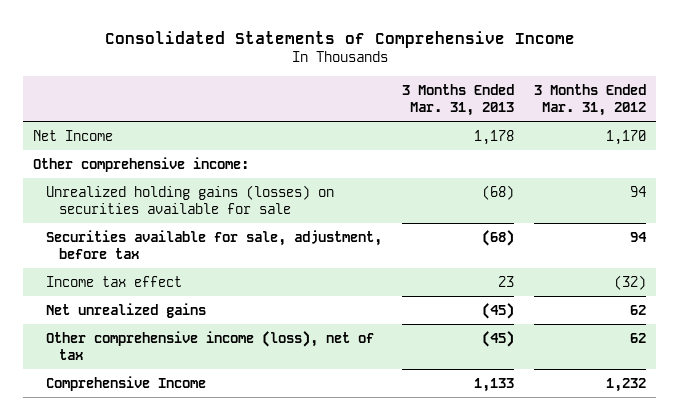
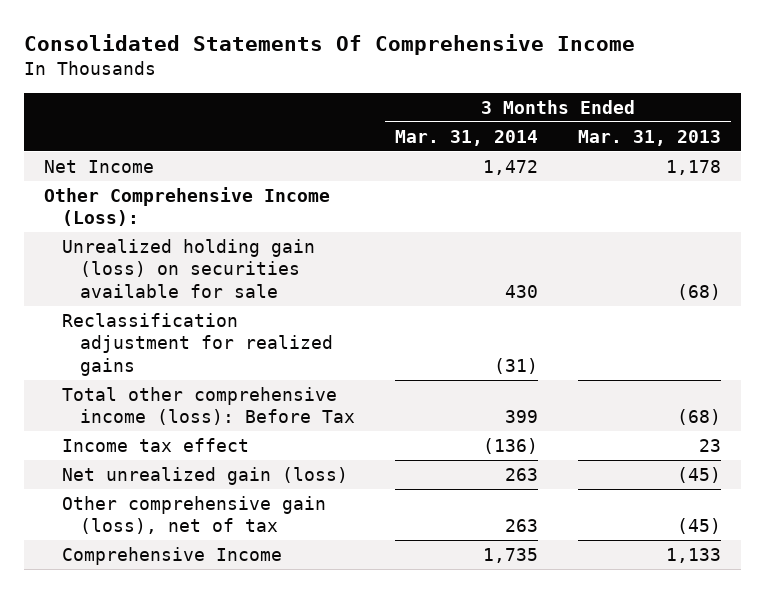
- Consolidated Statements of Comprehensive Income
+ Consolidated Statements Of Comprehensive Income
- | 3 Months Ended Mar. 31, 2013 | 3 Months Ended Mar. 31, 2012
+ | 3 Months Ended Mar. 31, 2014 | 3 Months Ended Mar. 31, 2013
- Other comprehensive income:
- Unrealized holding gains (losses) on securities available for sale | (68) | 94
- Securities available for sale, adjustment, before tax | (68) | 94
+ Other Comprehensive Income (Loss):
+ Unrealized holding gain (loss) on securities available for sale | 430 | (68)
+ Reclassification adjustment for realized gains | (31) |
+ Total other comprehensive income (loss): Before Tax | 399 | (68)
- Net unrealized gains | (45) | 62
- Other comprehensive income (loss), net of tax | (45) | 62
+ Net unrealized gain (loss) | 263 | (45)
+ Other comprehensive gain (loss), net of tax | 263 | (45)

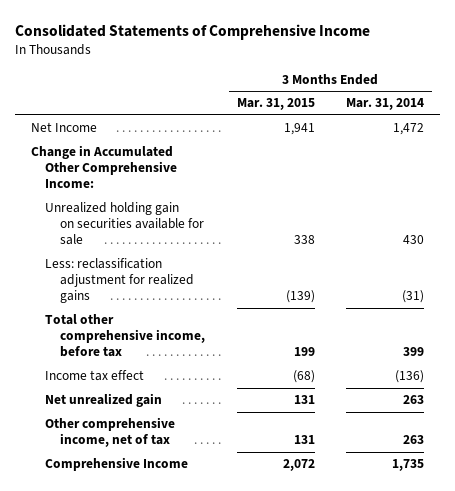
- Consolidated Statements Of Comprehensive Income
+ Consolidated Statements of Comprehensive Income
- | 3 Months Ended Mar. 31, 2014 | 3 Months Ended Mar. 31, 2013
+ | 3 Months Ended Mar. 31, 2015 | 3 Months Ended Mar. 31, 2014
- Other Comprehensive Income (Loss):
- Unrealized holding gain (loss) on securities available for sale | 430 | (68)
- Reclassification adjustment for realized gains | (31) |
- Total other comprehensive income (loss): Before Tax | 399 | (68)
+ Change in Accumulated Other Comprehensive Income:
+ Unrealized holding gain on securities available for sale | 338 | 430
+ Less: reclassification adjustment for realized gains | (139) | (31)
+ Total other comprehensive income, before tax | 199 | 399
- Net unrealized gain (loss) | 263 | (45)
- Other comprehensive gain (loss), net of tax | 263 | (45)
+ Net unrealized gain | 131 | 263
+ Other comprehensive income, net of tax | 131 | 263

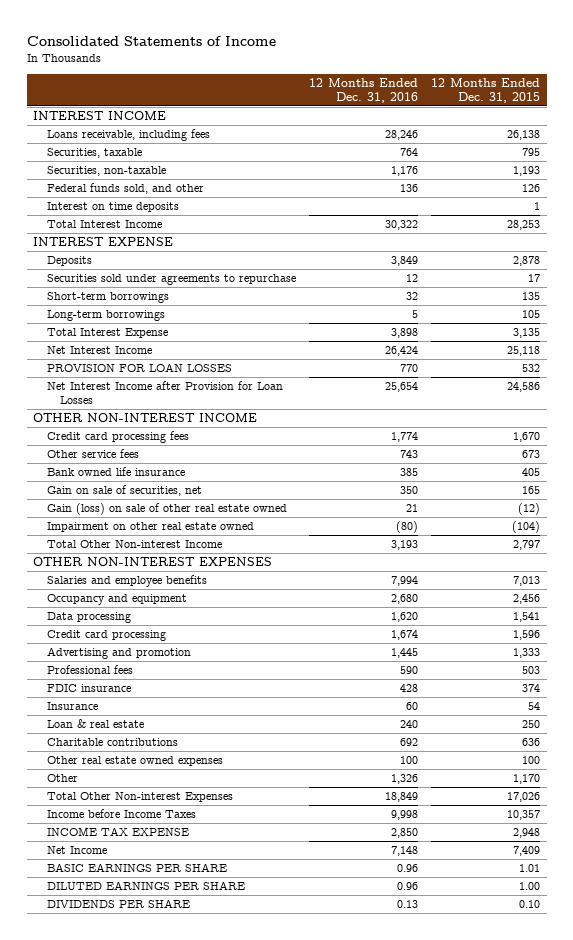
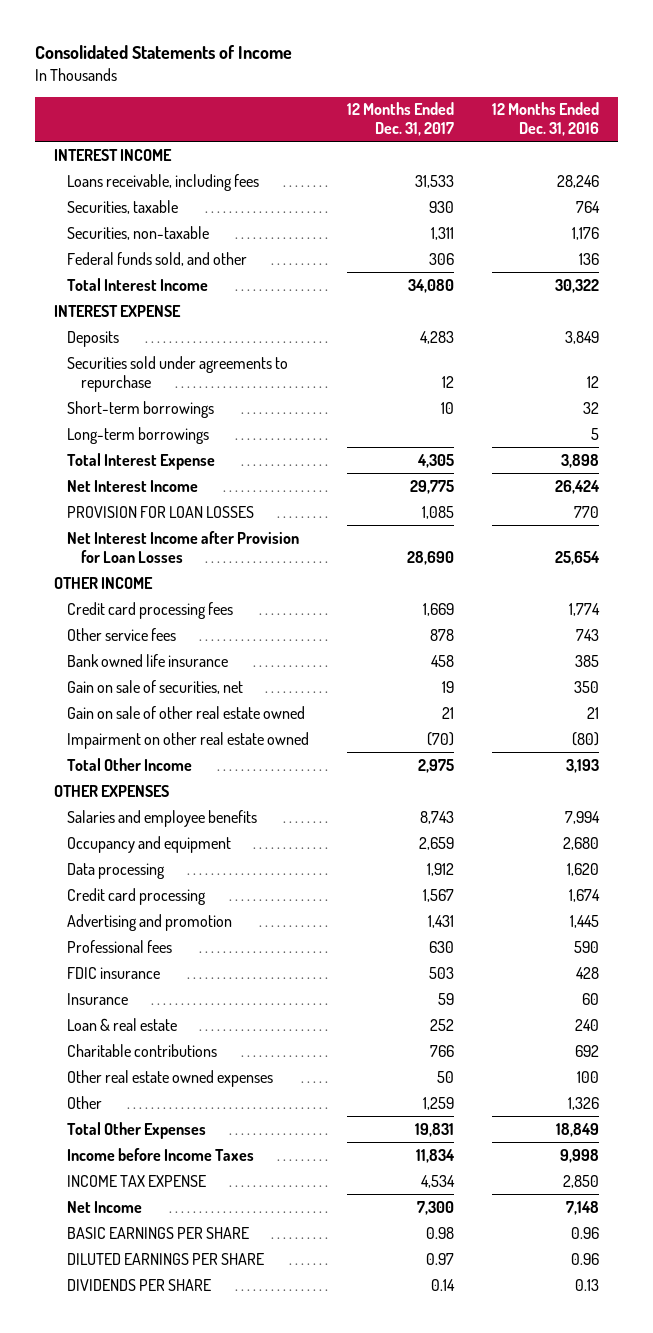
- | 12 Months Ended Dec. 31, 2016 | 12 Months Ended Dec. 31, 2015
+ | 12 Months Ended Dec. 31, 2017 | 12 Months Ended Dec. 31, 2016
- Interest on time deposits | | 1
- OTHER NON-INTEREST INCOME
+ OTHER INCOME
- Gain (loss) on sale of other real estate owned | 21 | (12)
+ Gain on sale of other real estate owned | 21 | 21
- Total Other Non-interest Income | 3,193 | 2,797
- OTHER NON-INTEREST EXPENSES
+ Total Other Income | 2,975 | 3,193
+ OTHER EXPENSES
- Total Other Non-interest Expenses | 18,849 | 17,026
+ Total Other Expenses | 19,831 | 18,849

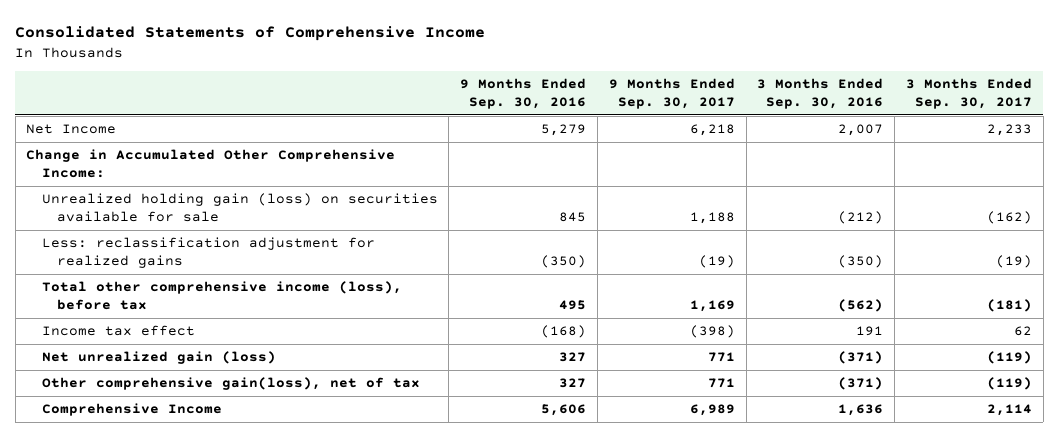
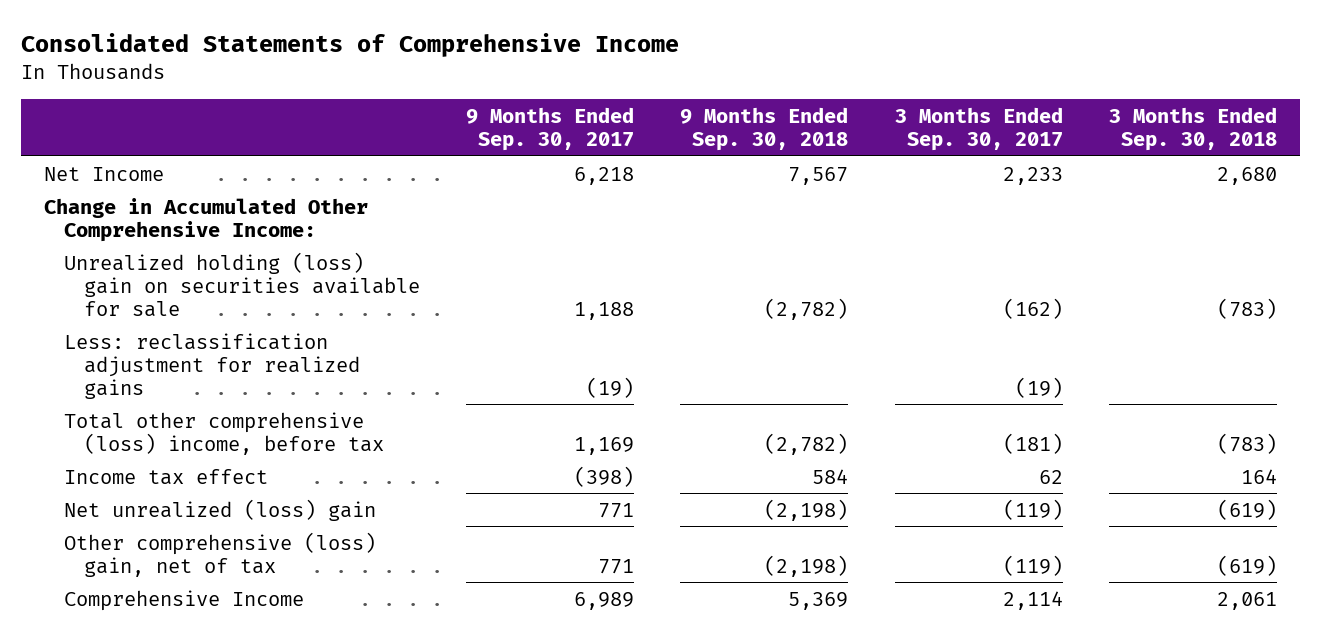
- | 9 Months Ended Sep. 30, 2016 | 9 Months Ended Sep. 30, 2017 | 3 Months Ended Sep. 30, 2016 | 3 Months Ended Sep. 30, 2017
+ | 9 Months Ended Sep. 30, 2017 | 9 Months Ended Sep. 30, 2018 | 3 Months Ended Sep. 30, 2017 | 3 Months Ended Sep. 30, 2018
- Unrealized holding gain (loss) on securities available for sale | 845 | 1,188 | (212) | (162)
+ Unrealized holding (loss) gain on securities available for sale | 1,188 | (2,782) | (162) | (783)
- Total other comprehensive income (loss), before tax | 495 | 1,169 | (562) | (181)
+ Total other comprehensive (loss) income, before tax | 1,169 | (2,782) | (181) | (783)
- Net unrealized gain (loss) | 327 | 771 | (371) | (119)
- Other comprehensive gain(loss), net of tax | 327 | 771 | (371) | (119)
+ Net unrealized (loss) gain | 771 | (2,198) | (119) | (619)
+ Other comprehensive (loss) gain, net of tax | 771 | (2,198) | (119) | (619)

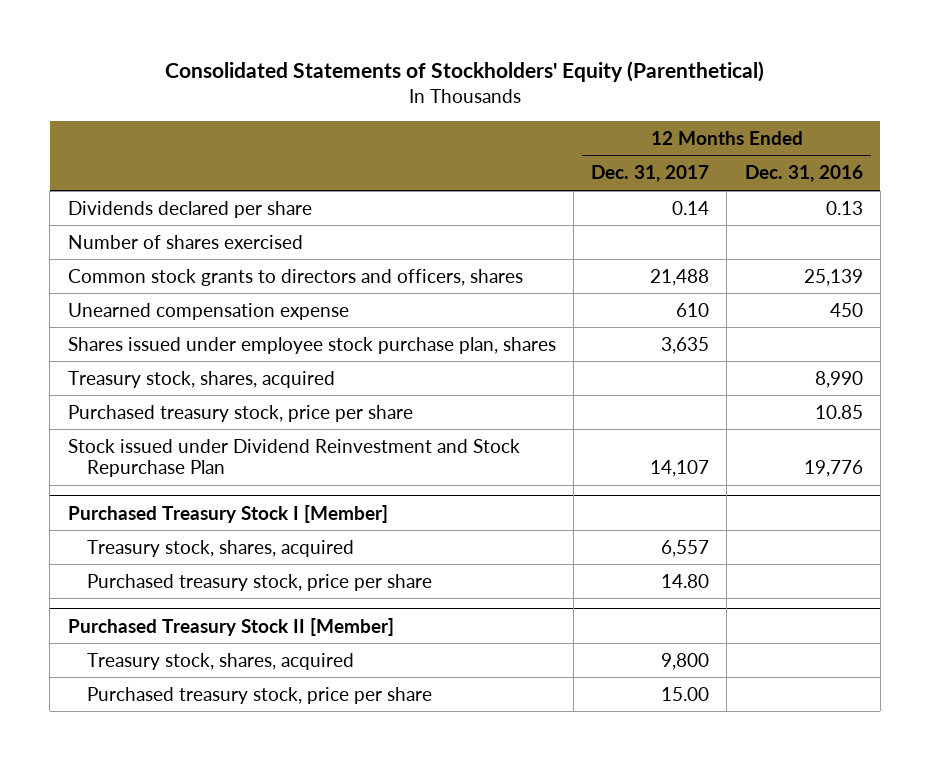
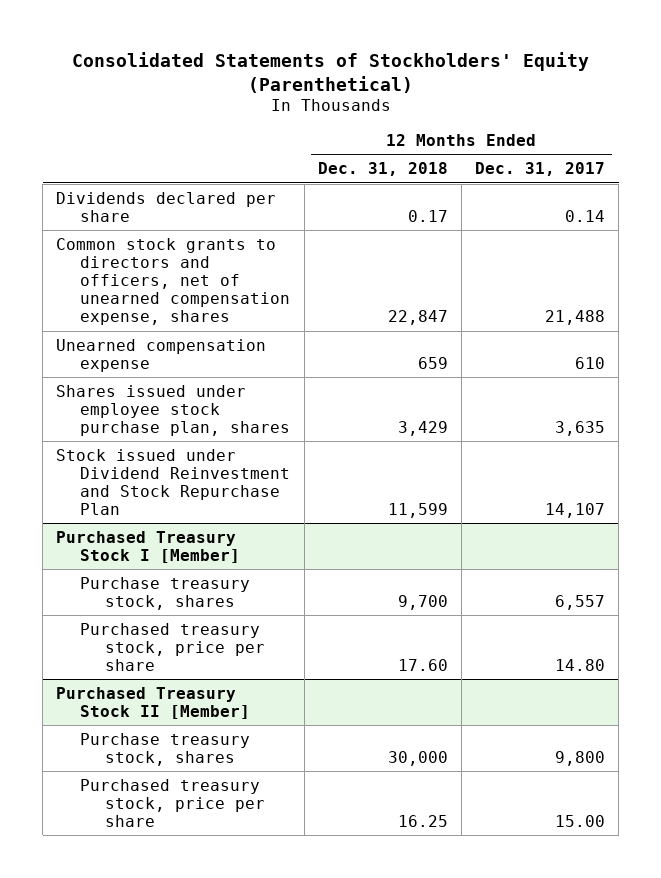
- | 12 Months Ended Dec. 31, 2017 | 12 Months Ended Dec. 31, 2016
+ | 12 Months Ended Dec. 31, 2018 | 12 Months Ended Dec. 31, 2017
- Number of shares exercised
- Common stock grants to directors and officers, shares | 21,488 | 25,139
+ Common stock grants to directors and officers, net of unearned compensation expense, shares | 22,847 | 21,488
- Treasury stock, shares, acquired | | 8,990
- Purchased treasury stock, price per share | | 10.85
@ Purchased Treasury Stock I [Member]
- Treasury stock, shares, acquired | 6,557 |
+ Purchase treasury stock, shares | 9,700 | 6,557
@ Purchased Treasury Stock II [Member]
- Treasury stock, shares, acquired | 9,800 |
+ Purchase treasury stock, shares | 30,000 | 9,800

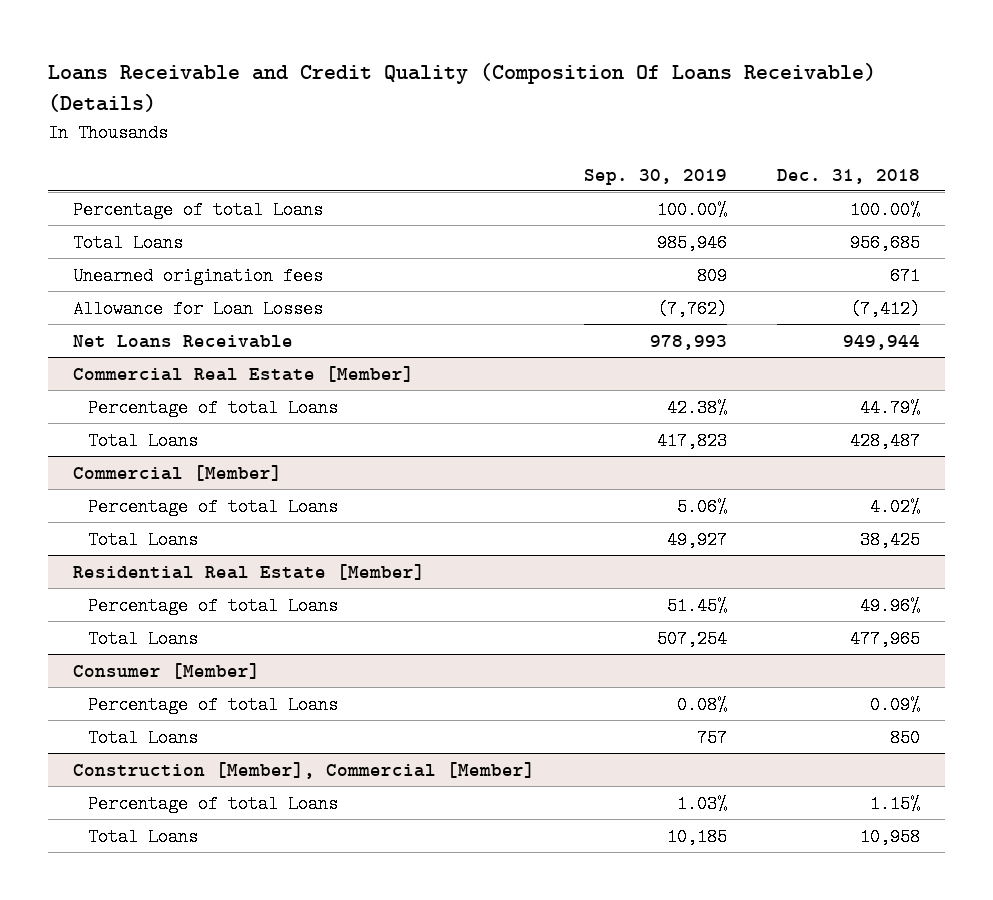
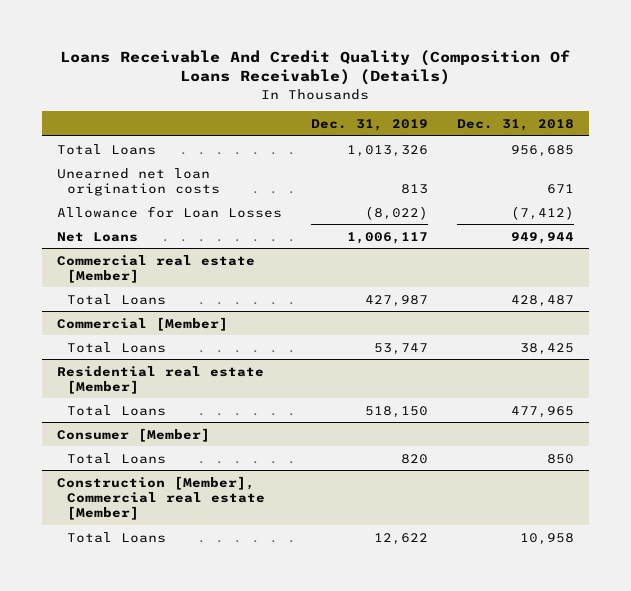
- Loans Receivable and Credit Quality (Composition Of Loans Receivable) (Details)
+ Loans Receivable And Credit Quality (Composition Of Loans Receivable) (Details)
- | Sep. 30, 2019 | Dec. 31, 2018
+ | Dec. 31, 2019 | Dec. 31, 2018
- Percentage of total Loans | 100.00% | 100.00%
- Unearned origination fees | 809 | 671
+ Unearned net loan origination costs | 813 | 671
- Net Loans Receivable | 978,993 | 949,944
- Commercial Real Estate [Member]
- Percentage of total Loans | 42.38% | 44.79%
+ Net Loans | 1,006,117 | 949,944
+ Commercial real estate [Member]
@ Commercial [Member]
- Percentage of total Loans | 5.06% | 4.02%
- Residential Real Estate [Member]
- Percentage of total Loans | 51.45% | 49.96%
+ Residential real estate [Member]
@ Consumer [Member]
- Percentage of total Loans | 0.08% | 0.09%
- Construction [Member], Commercial [Member]
- Percentage of total Loans | 1.03% | 1.15%
+ Construction [Member], Commercial real estate [Member]

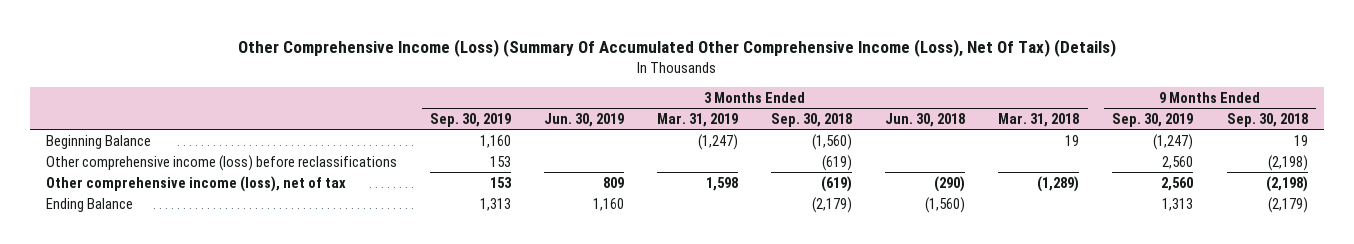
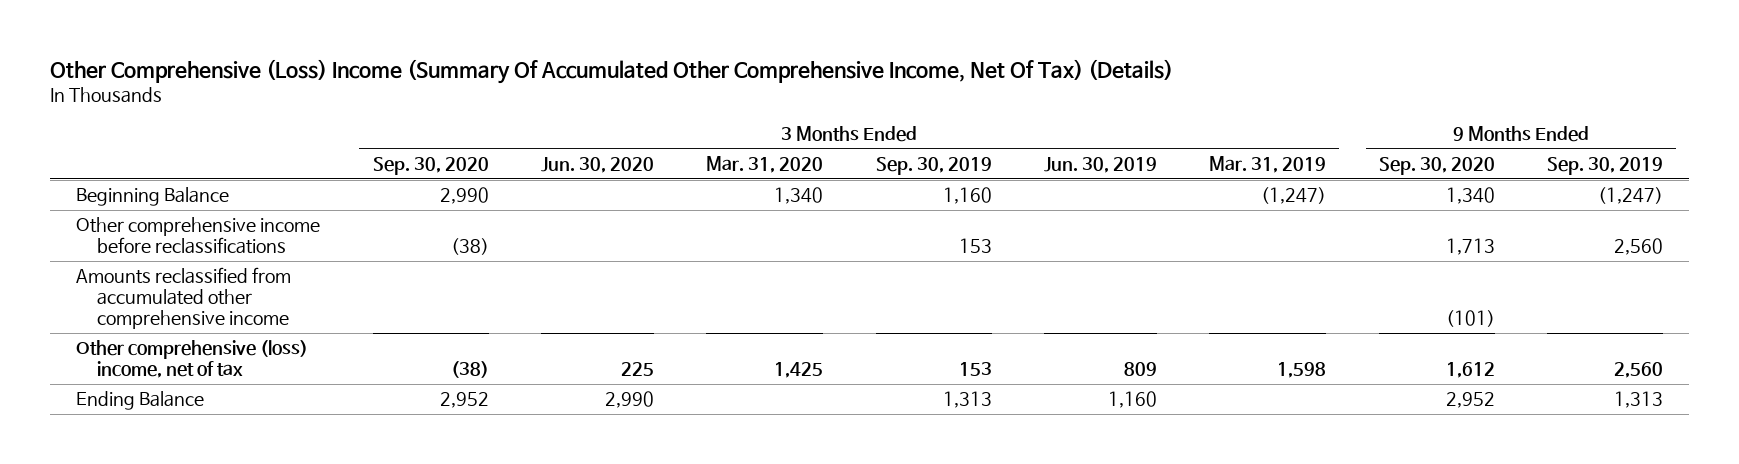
- Other Comprehensive Income (Loss) (Summary Of Accumulated Other Comprehensive Income (Loss), Net Of Tax) (Details)
+ Other Comprehensive (Loss) Income (Summary Of Accumulated Other Comprehensive Income, Net Of Tax) (Details)
- | 3 Months Ended Sep. 30, 2019 | 3 Months Ended Jun. 30, 2019 | 3 Months Ended Mar. 31, 2019 | 3 Months Ended Sep. 30, 2018 | 3 Months Ended Jun. 30, 2018 | 3 Months Ended Mar. 31, 2018 | 9 Months Ended Sep. 30, 2019 | 9 Months Ended Sep. 30, 2018
+ | 3 Months Ended Sep. 30, 2020 | 3 Months Ended Jun. 30, 2020 | 3 Months Ended Mar. 31, 2020 | 3 Months Ended Sep. 30, 2019 | 3 Months Ended Jun. 30, 2019 | 3 Months Ended Mar. 31, 2019 | 9 Months Ended Sep. 30, 2020 | 9 Months Ended Sep. 30, 2019
- Other comprehensive income (loss) before reclassifications | 153 | | | (619) | | | 2,560 | (2,198)
- Other comprehensive income (loss), net of tax | 153 | 809 | 1,598 | (619) | (290) | (1,289) | 2,560 | (2,198)
+ Other comprehensive income before reclassifications | (38) | | | 153 | | | 1,713 | 2,560
+ Amounts reclassified from accumulated other comprehensive income | | | | | | | (101) |
+ Other comprehensive (loss) income, net of tax | (38) | 225 | 1,425 | 153 | 809 | 1,598 | 1,612 | 2,560

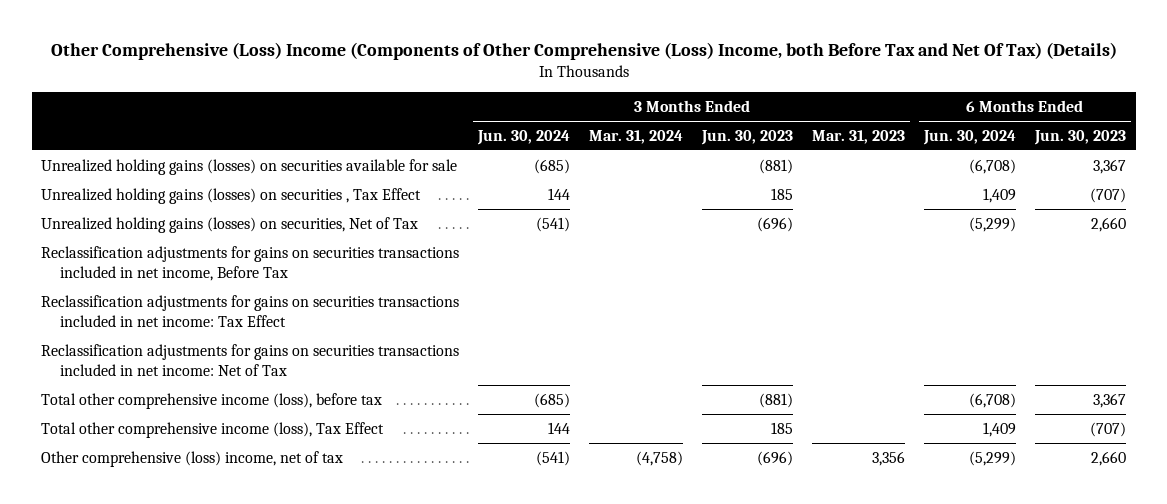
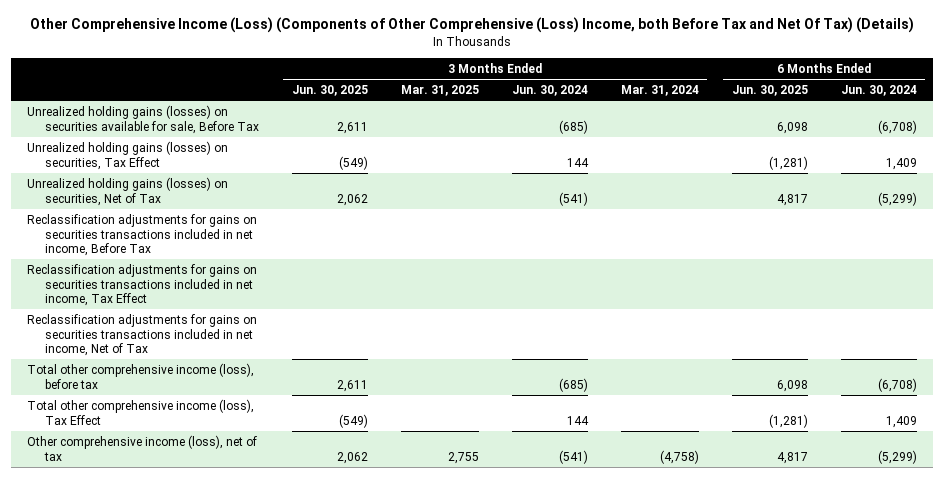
- Other Comprehensive (Loss) Income (Components of Other Comprehensive (Loss) Income, both Before Tax and Net Of Tax) (Details)
+ Other Comprehensive Income (Loss) (Components of Other Comprehensive (Loss) Income, both Before Tax and Net Of Tax) (Details)
- | 3 Months Ended Jun. 30, 2024 | 3 Months Ended Mar. 31, 2024 | 3 Months Ended Jun. 30, 2023 | 3 Months Ended Mar. 31, 2023 | 6 Months Ended Jun. 30, 2024 | 6 Months Ended Jun. 30, 2023
+ | 3 Months Ended Jun. 30, 2025 | 3 Months Ended Mar. 31, 2025 | 3 Months Ended Jun. 30, 2024 | 3 Months Ended Mar. 31, 2024 | 6 Months Ended Jun. 30, 2025 | 6 Months Ended Jun. 30, 2024
- Unrealized holding gains (losses) on securities available for sale | (685) | | (881) | | (6,708) | 3,367
- Unrealized holding gains (losses) on securities , Tax Effect | 144 | | 185 | | 1,409 | (707)
+ Unrealized holding gains (losses) on securities available for sale, Before Tax | 2,611 | | (685) | | 6,098 | (6,708)
+ Unrealized holding gains (losses) on securities, Tax Effect | (549) | | 144 | | (1,281) | 1,409
- Reclassification adjustments for gains on securities transactions included in net income: Tax Effect
- Reclassification adjustments for gains on securities transactions included in net income: Net of Tax
+ Reclassification adjustments for gains on securities transactions included in net income, Tax Effect
+ Reclassification adjustments for gains on securities transactions included in net income, Net of Tax
- Other comprehensive (loss) income, net of tax | (541) | (4,758) | (696) | 3,356 | (5,299) | 2,660
+ Other comprehensive income (loss), net of tax | 2,062 | 2,755 | (541) | (4,758) | 4,817 | (5,299)

